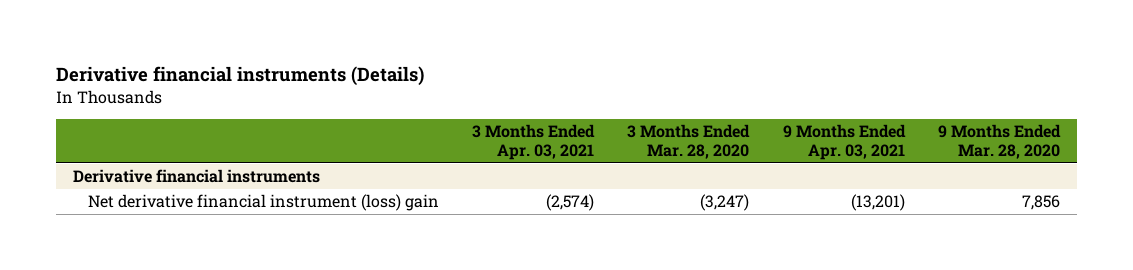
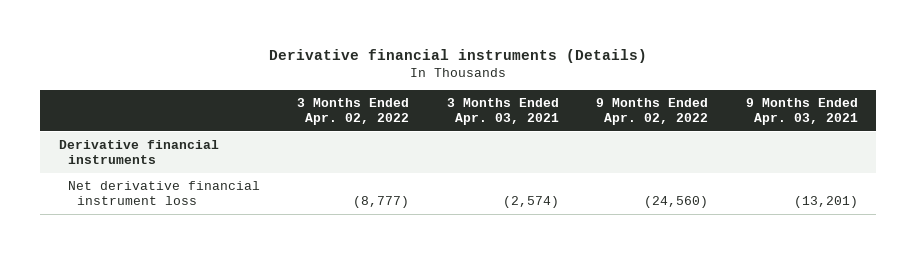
- | 3 Months Ended Apr. 03, 2021 | 3 Months Ended Mar. 28, 2020 | 9 Months Ended Apr. 03, 2021 | 9 Months Ended Mar. 28, 2020
+ | 3 Months Ended Apr. 02, 2022 | 3 Months Ended Apr. 03, 2021 | 9 Months Ended Apr. 02, 2022 | 9 Months Ended Apr. 03, 2021
- Net derivative financial instrument (loss) gain | (2,574) | (3,247) | (13,201) | 7,856
+ Net derivative financial instrument loss | (8,777) | (2,574) | (24,560) | (13,201)

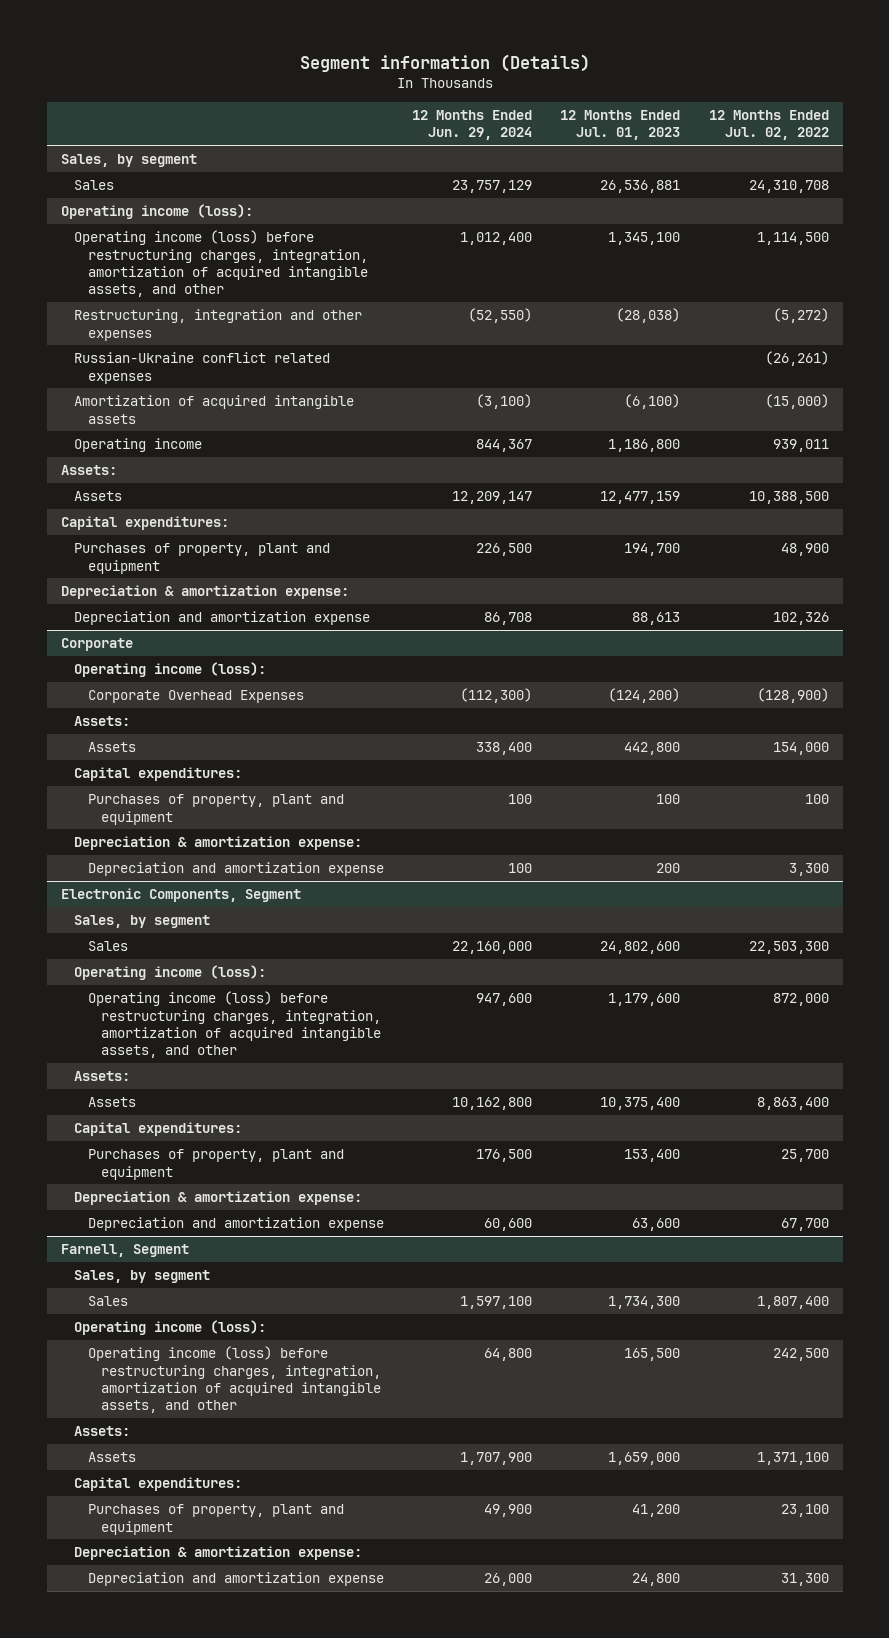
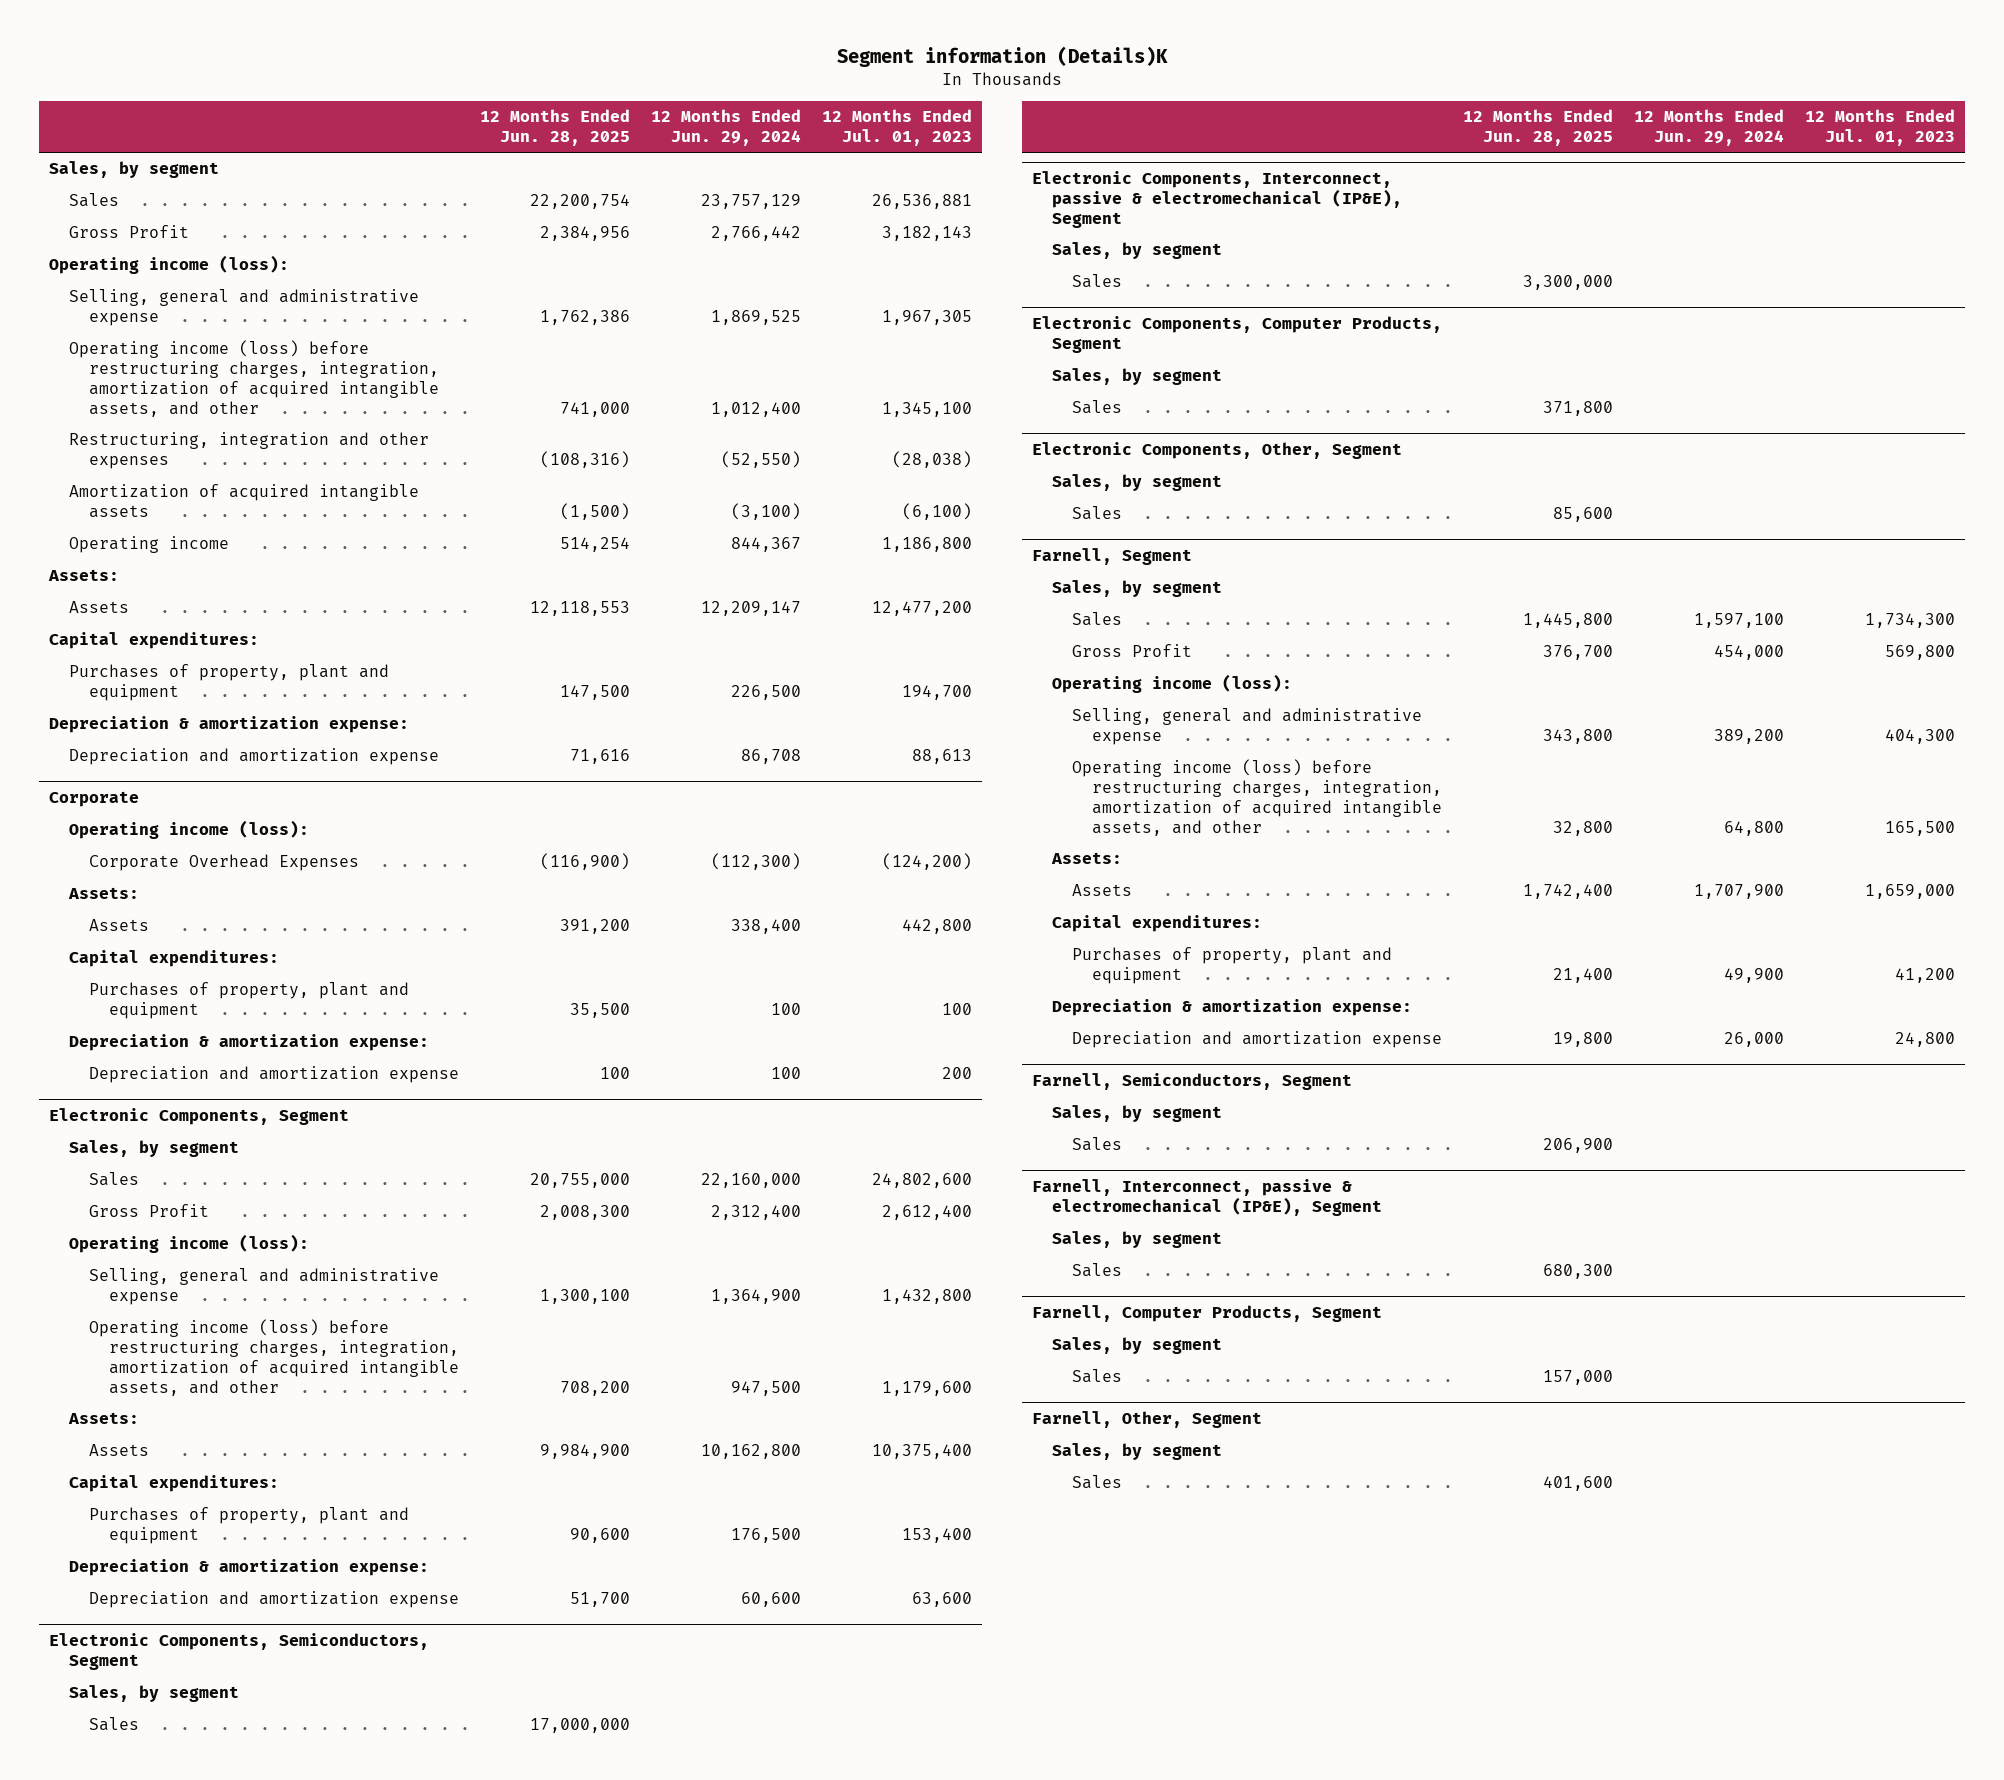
- Segment information (Details)
+ Segment information (Details)K
- | 12 Months Ended Jun. 29, 2024 | 12 Months Ended Jul. 01, 2023 | 12 Months Ended Jul. 02, 2022
+ | 12 Months Ended Jun. 28, 2025 | 12 Months Ended Jun. 29, 2024 | 12 Months Ended Jul. 01, 2023
+ Gross Profit | 2,384,956 | 2,766,442 | 3,182,143
+ Selling, general and administrative expense | 1,762,386 | 1,869,525 | 1,967,305
- Russian-Ukraine conflict related expenses | | | (26,261)
- Assets | 12,209,147 | 12,477,159 | 10,388,500
+ Assets | 12,118,553 | 12,209,147 | 12,477,200
@ Electronic Components, Segment
+ Gross Profit | 2,008,300 | 2,312,400 | 2,612,400
- Operating income (loss) before restructuring charges, integration, amortization of acquired intangible assets, and other | 947,600 | 1,179,600 | 872,000
+ Selling, general and administrative expense | 1,300,100 | 1,364,900 | 1,432,800
+ Operating income (loss) before restructuring charges, integration, amortization of acquired intangible assets, and other | 708,200 | 947,500 | 1,179,600
+ Electronic Components, Semiconductors, Segment
+ Sales, by segment
+ Sales | 17,000,000 | |
+ Electronic Components, Interconnect, passive & electromechanical (IP&E), Segment
+ Sales, by segment
+ Sales | 3,300,000 | |
+ Electronic Components, Computer Products, Segment
+ Sales, by segment
+ Sales | 371,800 | |
+ Electronic Components, Other, Segment
+ Sales, by segment
+ Sales | 85,600 | |
@ Farnell, Segment
+ Gross Profit | 376,700 | 454,000 | 569,800
+ Selling, general and administrative expense | 343,800 | 389,200 | 404,300
+ Farnell, Semiconductors, Segment
+ Sales, by segment
+ Sales | 206,900 | |
+ Farnell, Interconnect, passive & electromechanical (IP&E), Segment
+ Sales, by segment
+ Sales | 680,300 | |
+ Farnell, Computer Products, Segment
+ Sales, by segment
+ Sales | 157,000 | |
+ Farnell, Other, Segment
+ Sales, by segment
+ Sales | 401,600 | |

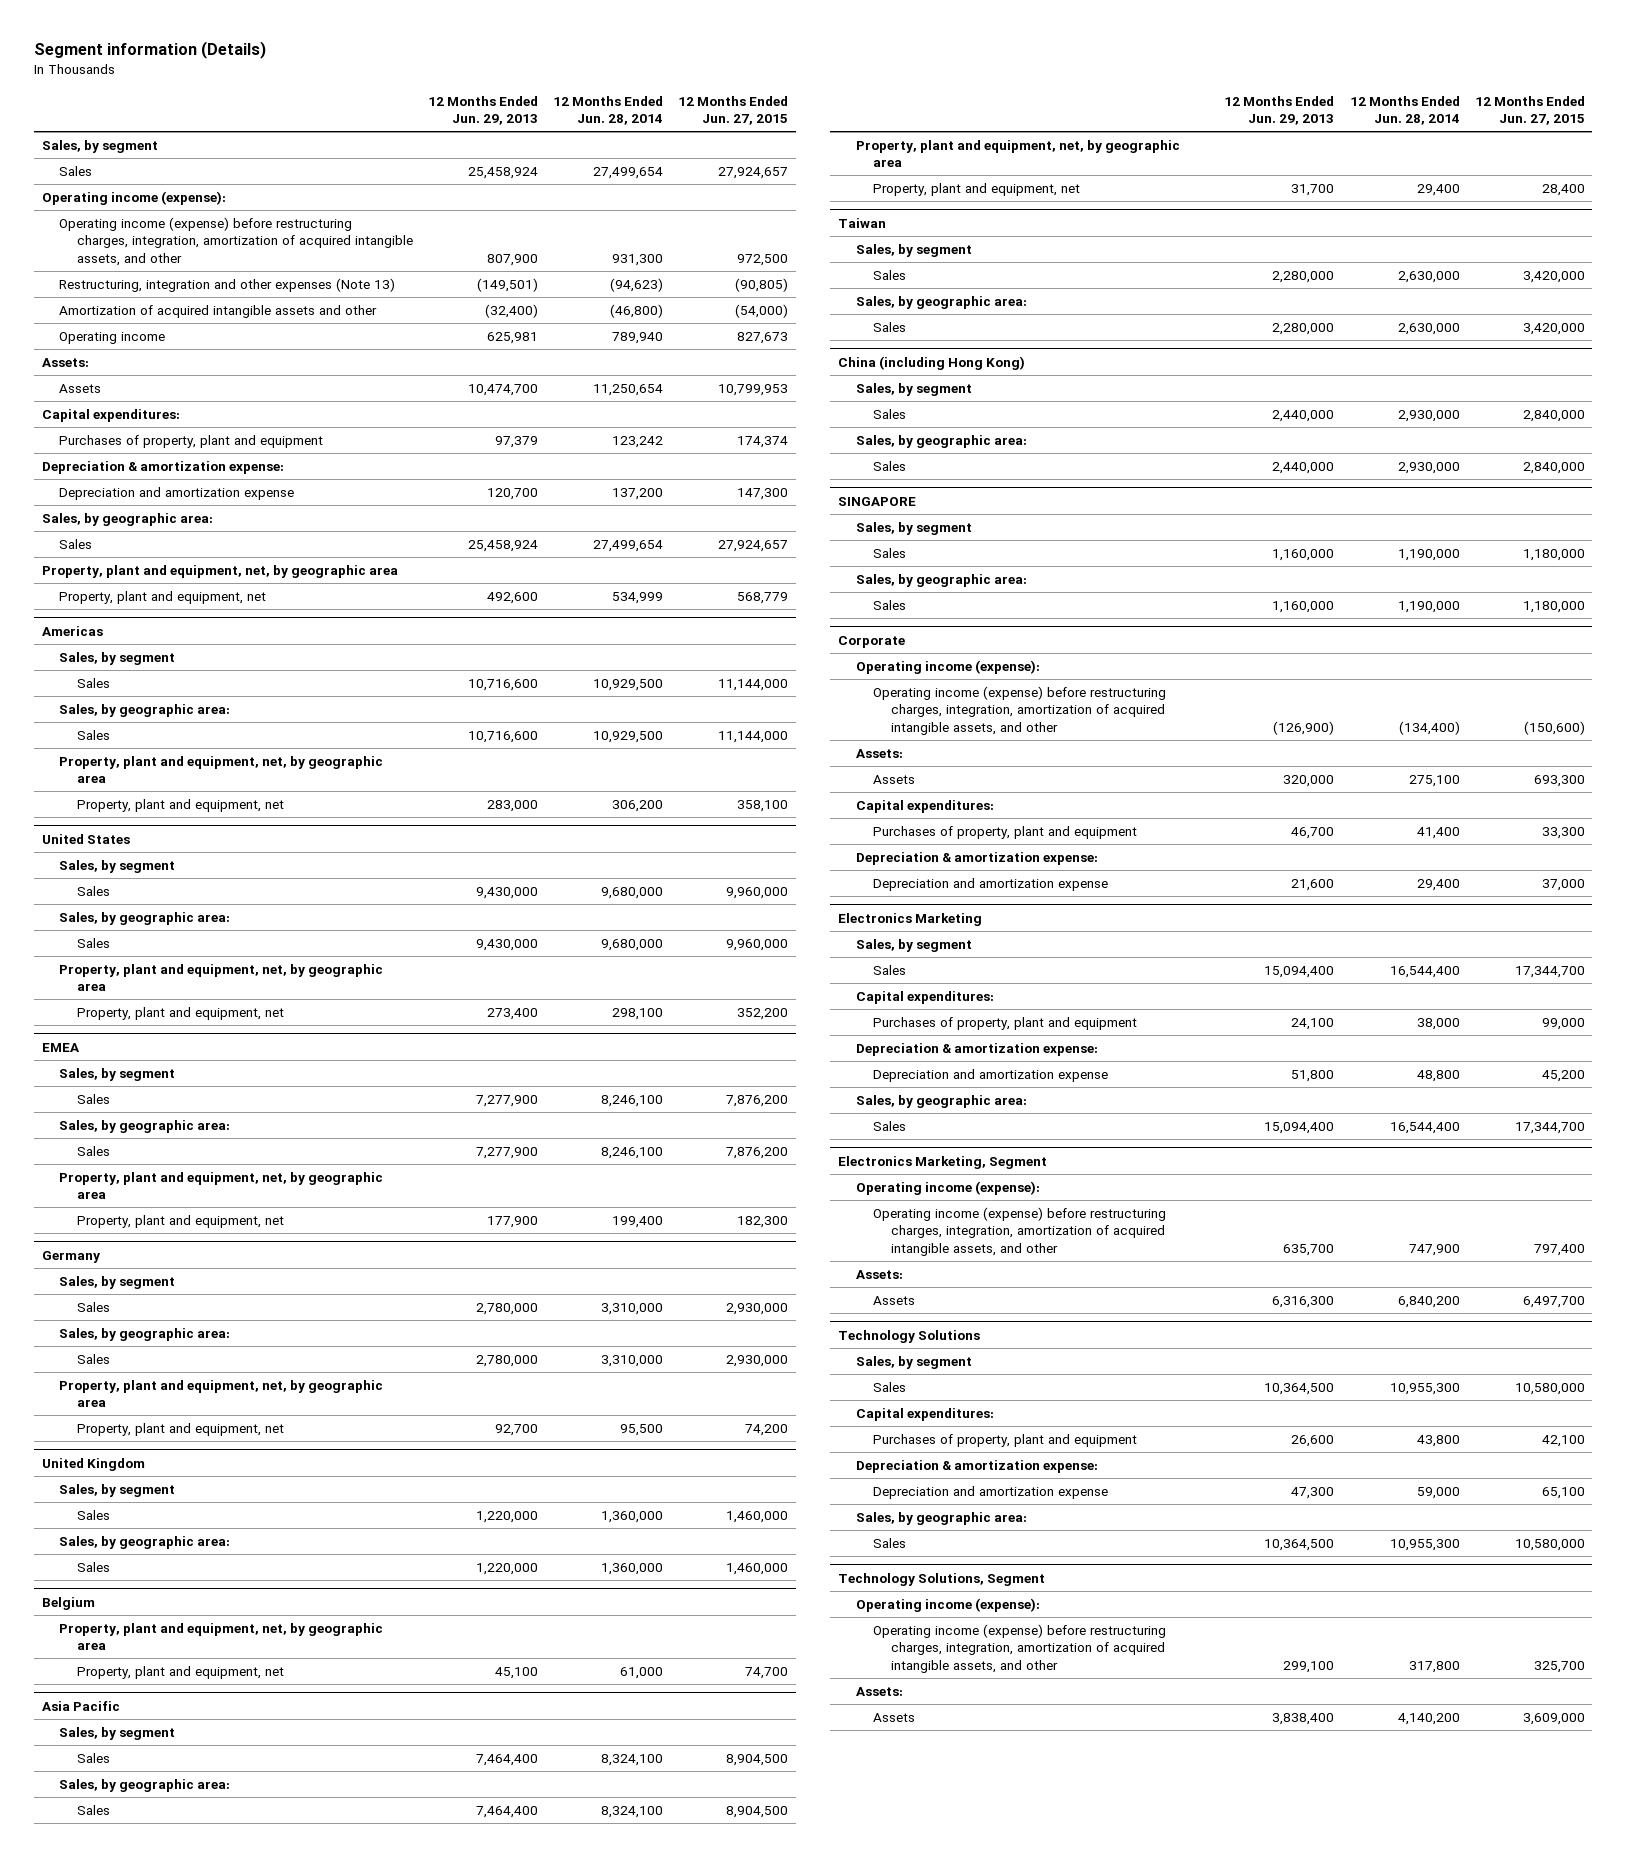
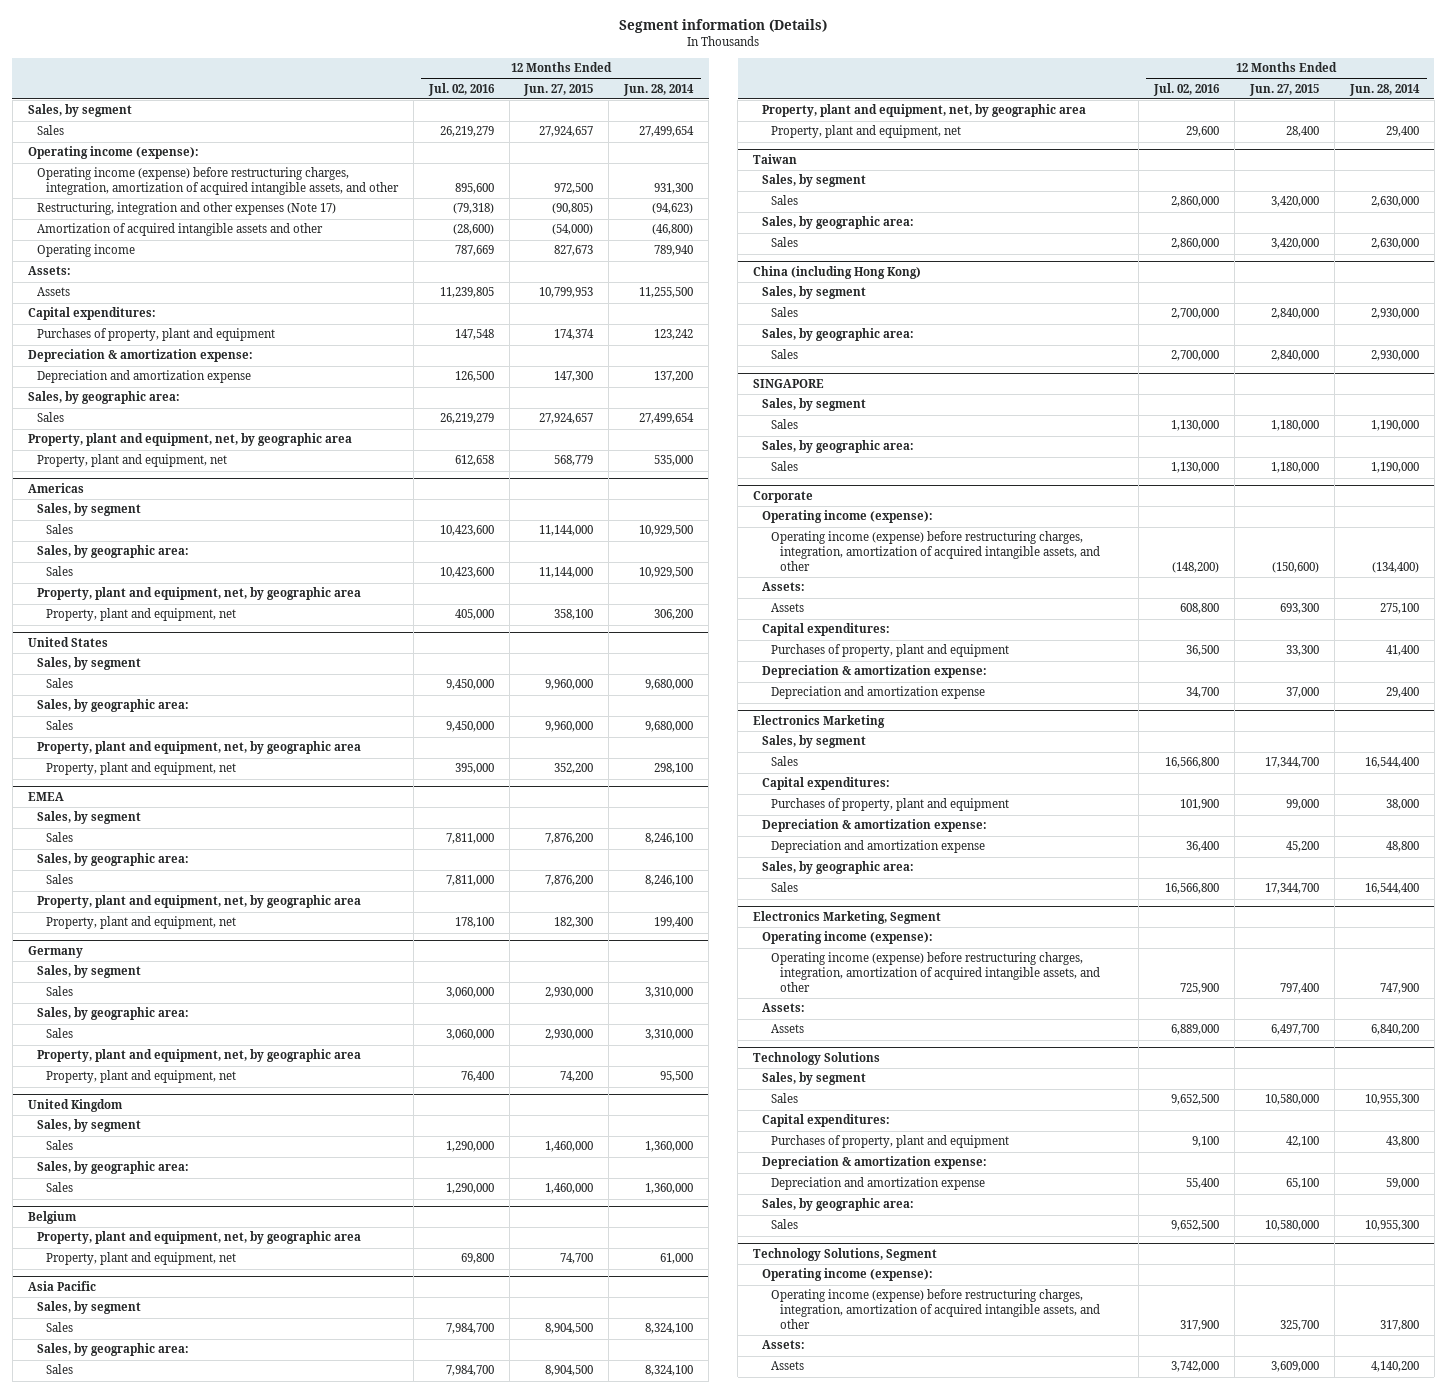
- | 12 Months Ended Jun. 29, 2013 | 12 Months Ended Jun. 28, 2014 | 12 Months Ended Jun. 27, 2015
+ | 12 Months Ended Jul. 02, 2016 | 12 Months Ended Jun. 27, 2015 | 12 Months Ended Jun. 28, 2014
- Restructuring, integration and other expenses (Note 13) | (149,501) | (94,623) | (90,805)
+ Restructuring, integration and other expenses (Note 17) | (79,318) | (90,805) | (94,623)
- Assets | 10,474,700 | 11,250,654 | 10,799,953
+ Assets | 11,239,805 | 10,799,953 | 11,255,500
- Property, plant and equipment, net | 492,600 | 534,999 | 568,779
+ Property, plant and equipment, net | 612,658 | 568,779 | 535,000

